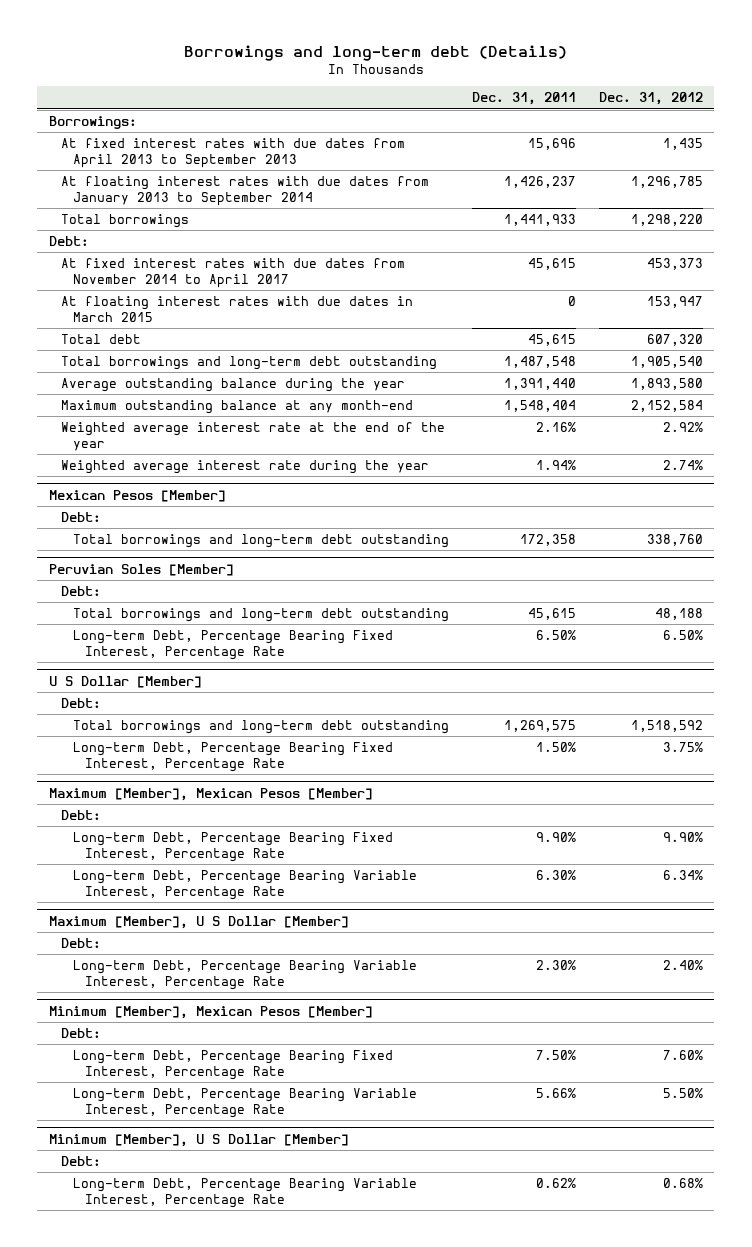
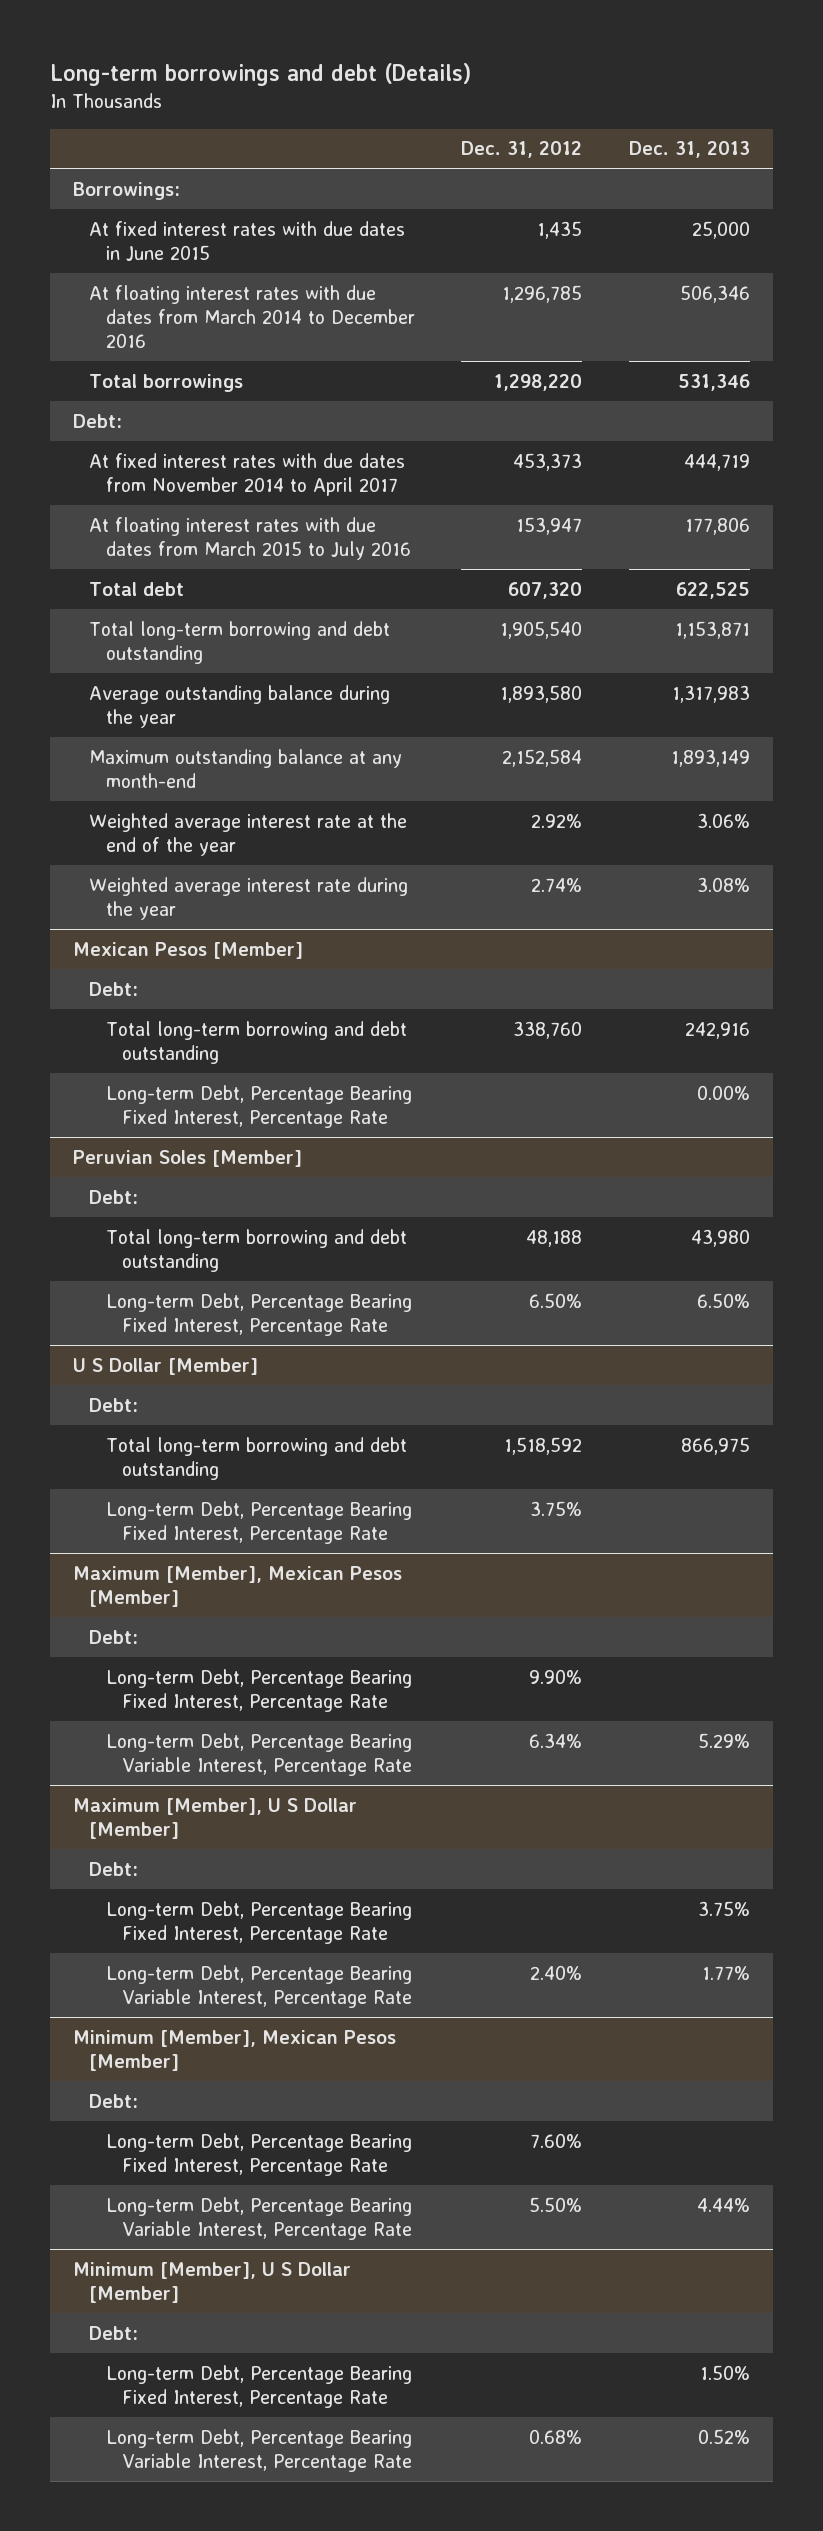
- Borrowings and long-term debt (Details)
+ Long-term borrowings and debt (Details)
- | Dec. 31, 2011 | Dec. 31, 2012
+ | Dec. 31, 2012 | Dec. 31, 2013
- At fixed interest rates with due dates from April 2013 to September 2013 | 15,696 | 1,435
- At floating interest rates with due dates from January 2013 to September 2014 | 1,426,237 | 1,296,785
+ At fixed interest rates with due dates in June 2015 | 1,435 | 25,000
+ At floating interest rates with due dates from March 2014 to December 2016 | 1,296,785 | 506,346
- At floating interest rates with due dates in March 2015 | 0 | 153,947
+ At floating interest rates with due dates from March 2015 to July 2016 | 153,947 | 177,806
- Total borrowings and long-term debt outstanding | 1,487,548 | 1,905,540
+ Total long-term borrowing and debt outstanding | 1,905,540 | 1,153,871
@ Mexican Pesos [Member]
- Total borrowings and long-term debt outstanding | 172,358 | 338,760
+ Total long-term borrowing and debt outstanding | 338,760 | 242,916
+ Long-term Debt, Percentage Bearing Fixed Interest, Percentage Rate | | 0.00%
@ Peruvian Soles [Member]
- Total borrowings and long-term debt outstanding | 45,615 | 48,188
+ Total long-term borrowing and debt outstanding | 48,188 | 43,980
@ U S Dollar [Member]
- Total borrowings and long-term debt outstanding | 1,269,575 | 1,518,592
+ Total long-term borrowing and debt outstanding | 1,518,592 | 866,975
@ Maximum [Member], U S Dollar [Member]
+ Long-term Debt, Percentage Bearing Fixed Interest, Percentage Rate | | 3.75%
@ Minimum [Member], U S Dollar [Member]
+ Long-term Debt, Percentage Bearing Fixed Interest, Percentage Rate | | 1.50%

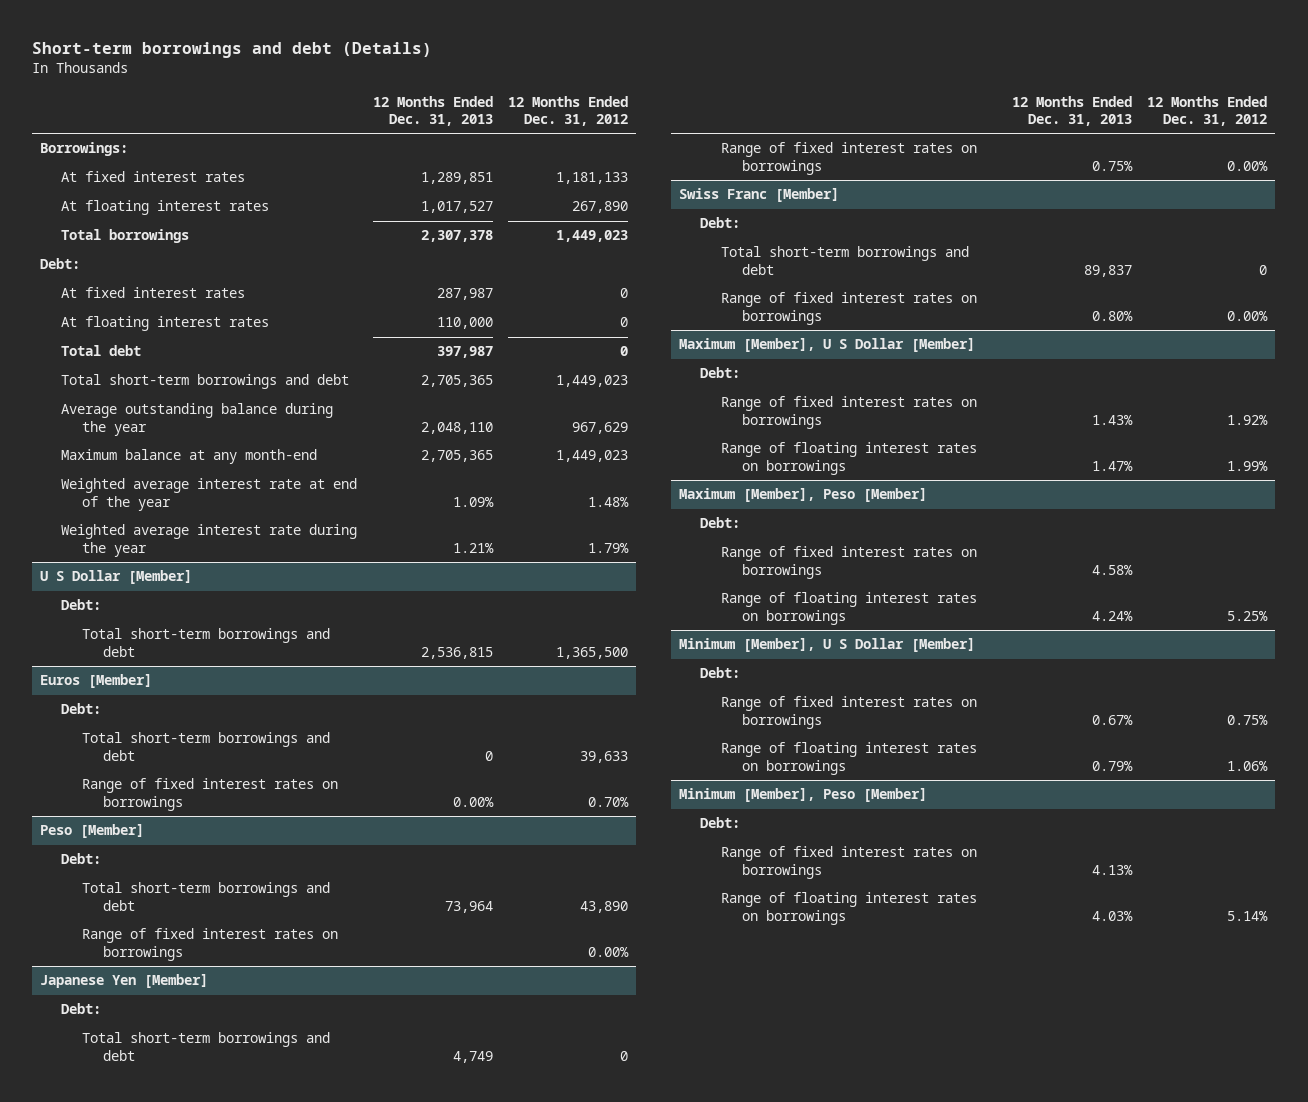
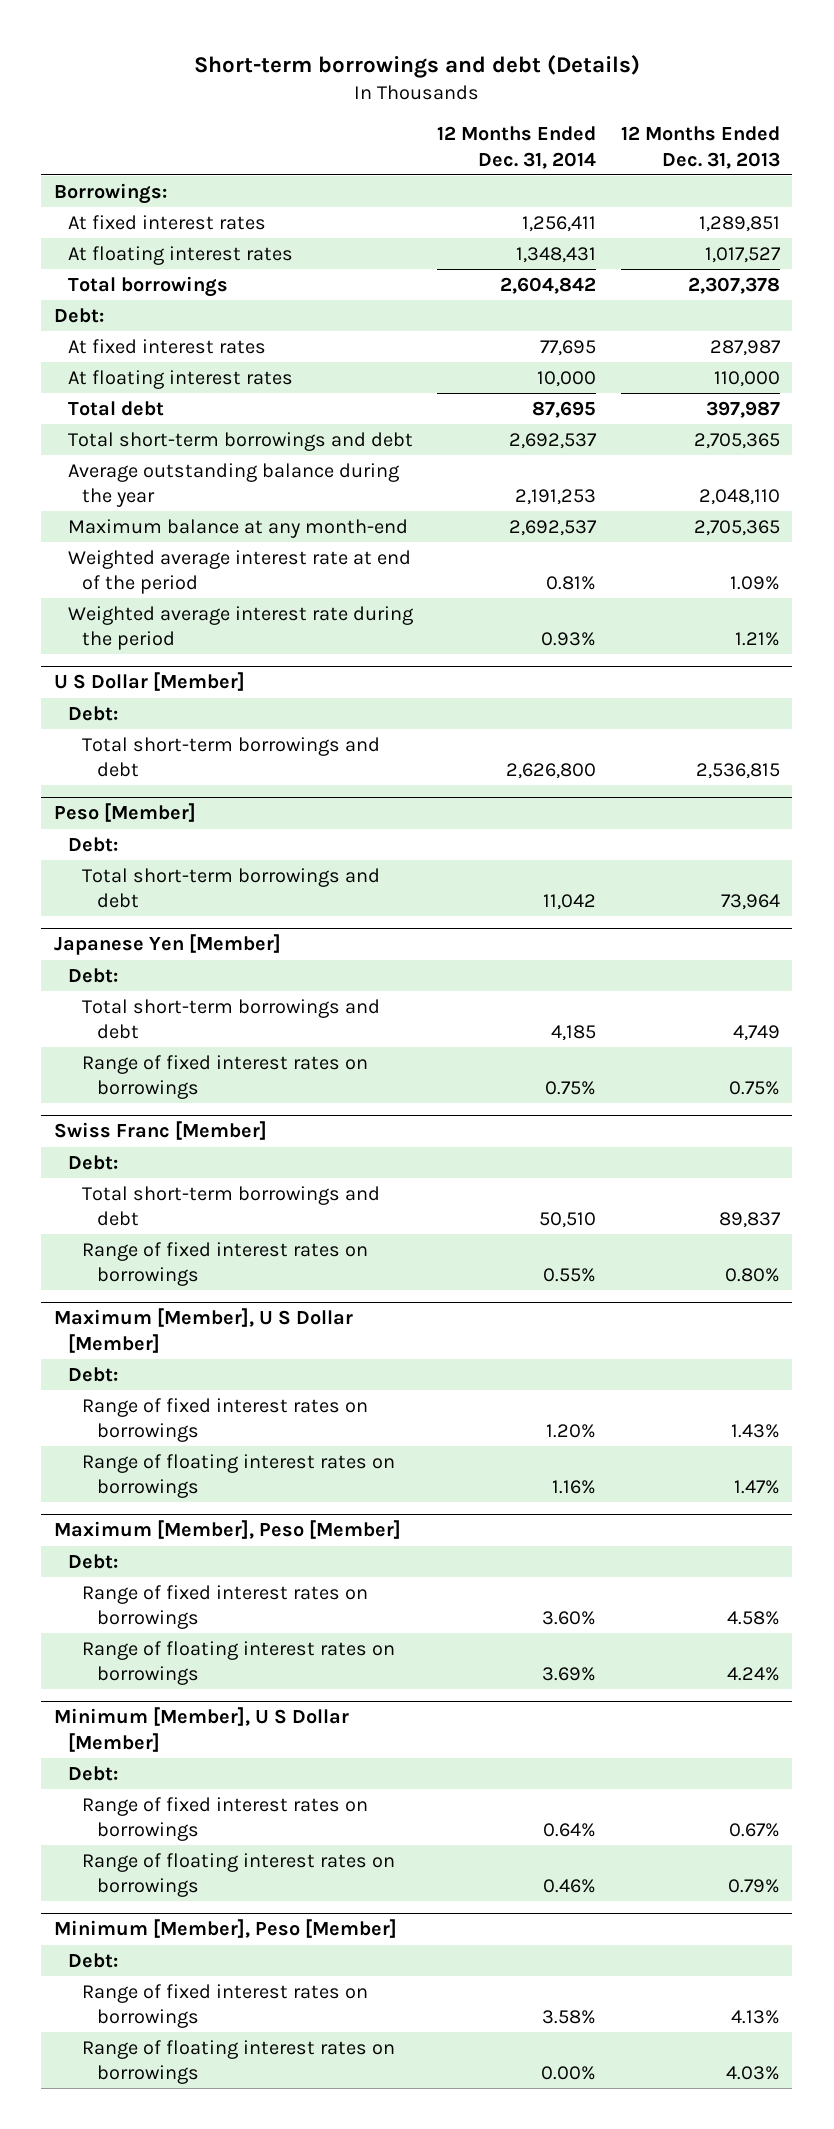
- | 12 Months Ended Dec. 31, 2013 | 12 Months Ended Dec. 31, 2012
+ | 12 Months Ended Dec. 31, 2014 | 12 Months Ended Dec. 31, 2013
- Weighted average interest rate at end of the year | 1.09% | 1.48%
- Weighted average interest rate during the year | 1.21% | 1.79%
+ Weighted average interest rate at end of the period | 0.81% | 1.09%
+ Weighted average interest rate during the period | 0.93% | 1.21%
- Euros [Member]
- Debt:
- Total short-term borrowings and debt | 0 | 39,633
- Range of fixed interest rates on borrowings | 0.00% | 0.70%
@ Peso [Member]
- Range of fixed interest rates on borrowings | | 0.00%

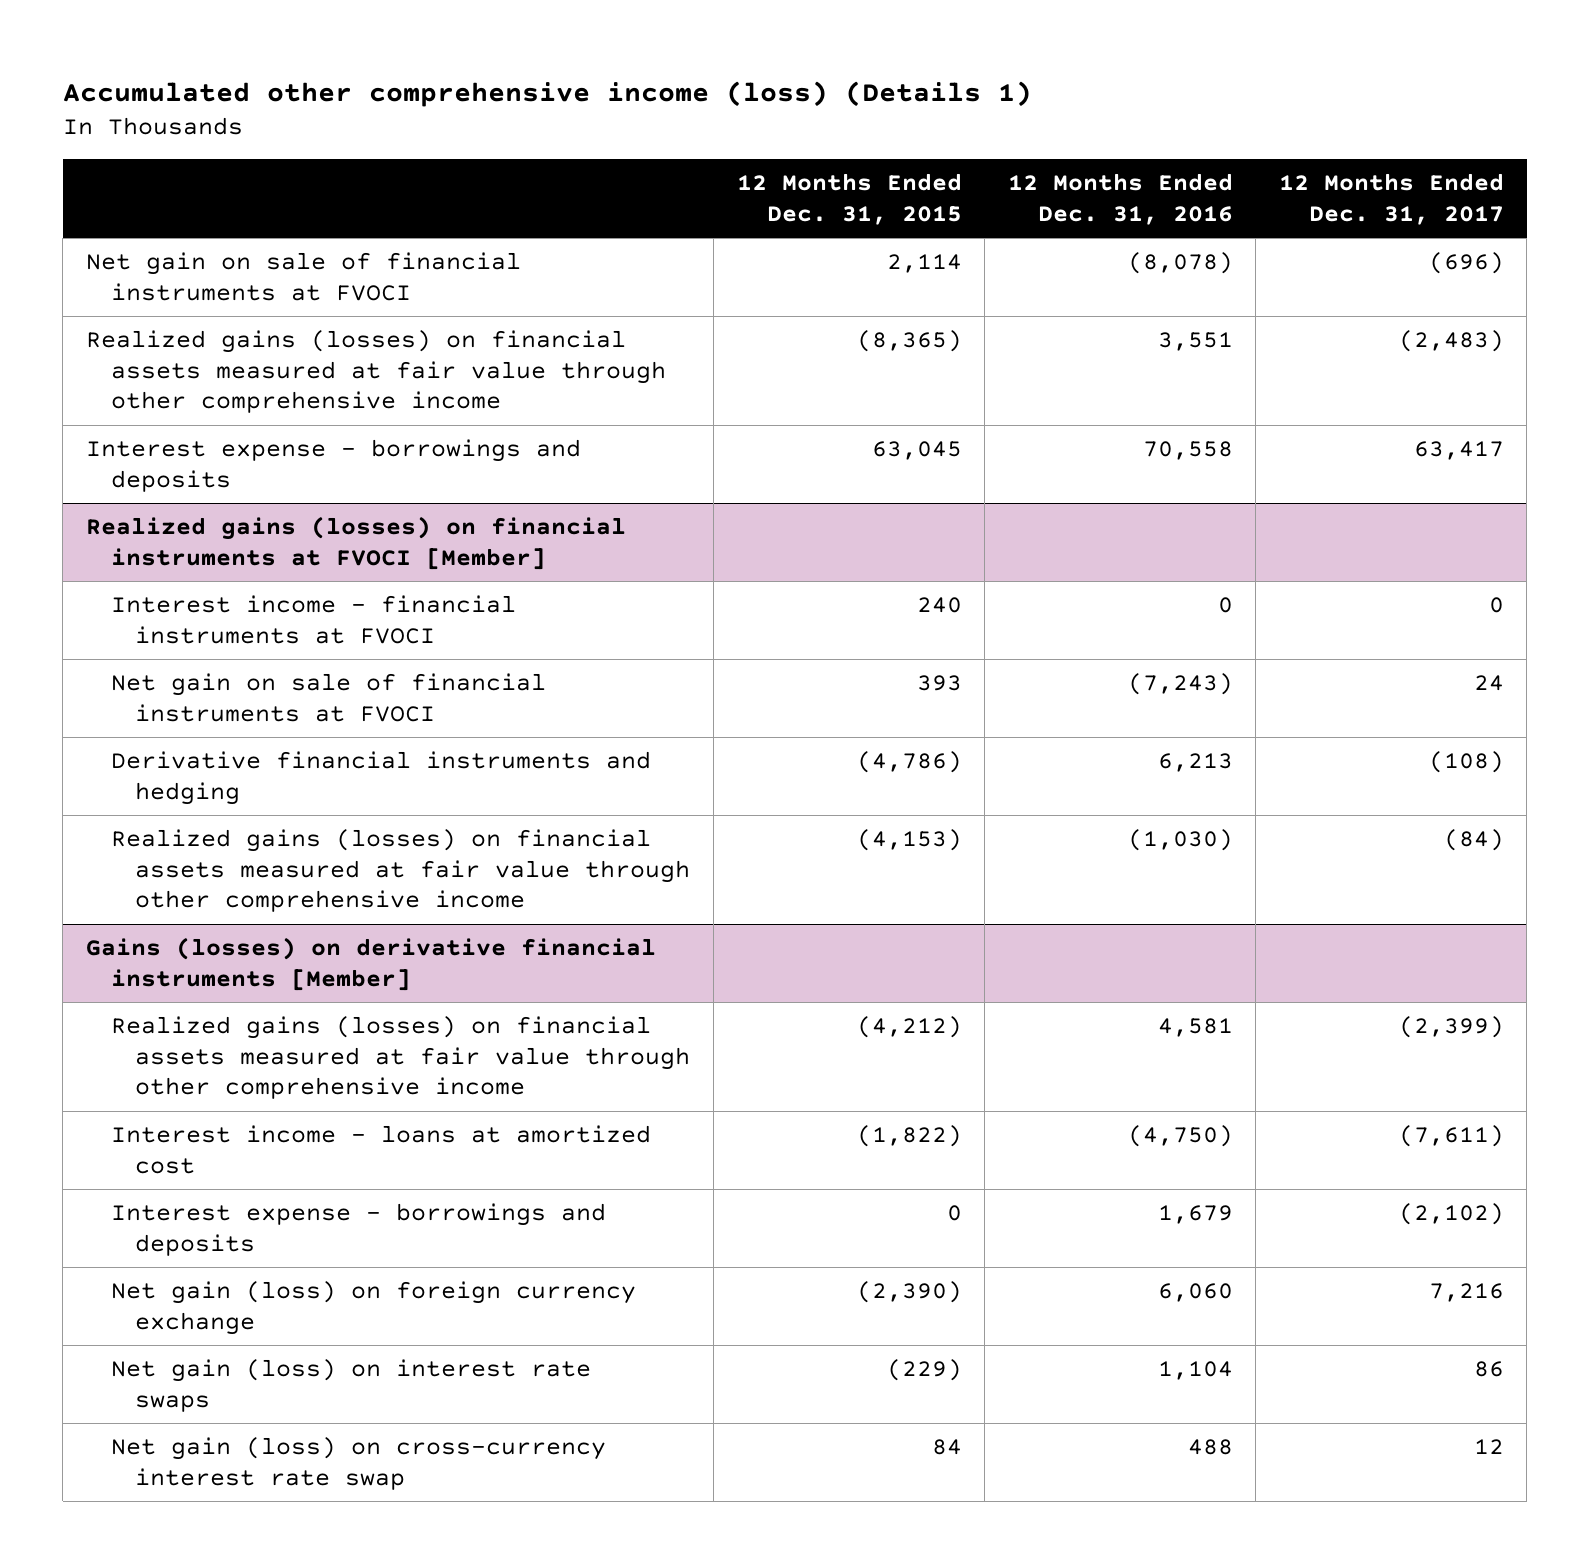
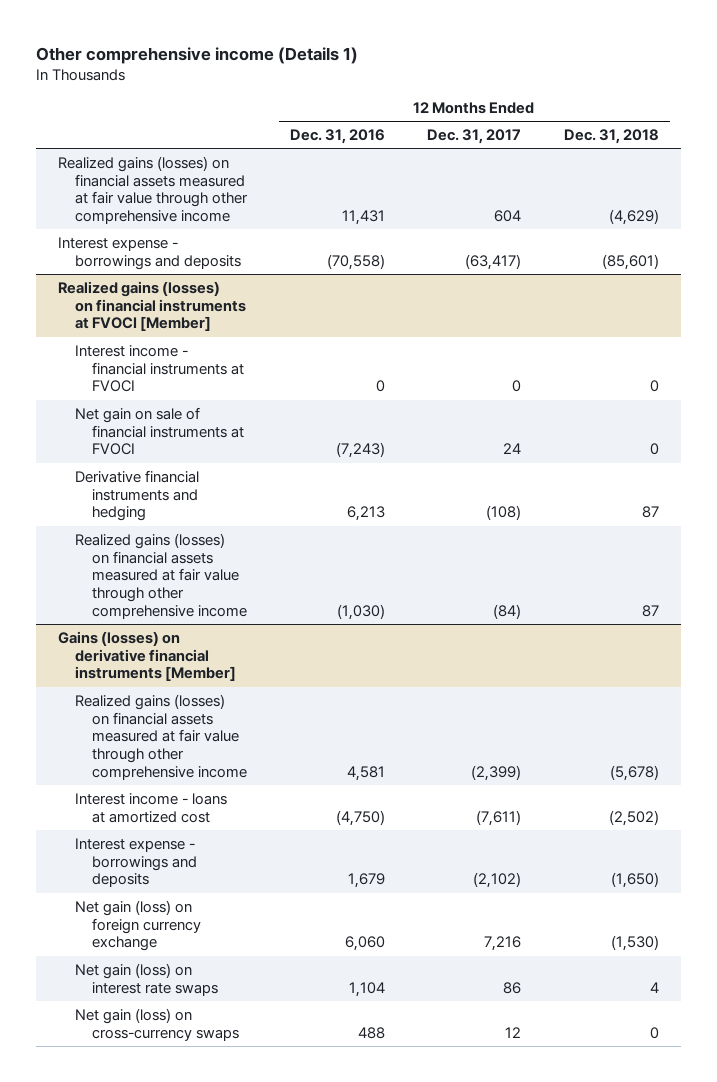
- Accumulated other comprehensive income (loss) (Details 1)
+ Other comprehensive income (Details 1)
- | 12 Months Ended Dec. 31, 2015 | 12 Months Ended Dec. 31, 2016 | 12 Months Ended Dec. 31, 2017
+ | 12 Months Ended Dec. 31, 2016 | 12 Months Ended Dec. 31, 2017 | 12 Months Ended Dec. 31, 2018
- Net gain on sale of financial instruments at FVOCI | 2,114 | (8,078) | (696)
- Realized gains (losses) on financial assets measured at fair value through other comprehensive income | (8,365) | 3,551 | (2,483)
- Interest expense - borrowings and deposits | 63,045 | 70,558 | 63,417
+ Realized gains (losses) on financial assets measured at fair value through other comprehensive income | 11,431 | 604 | (4,629)
+ Interest expense - borrowings and deposits | (70,558) | (63,417) | (85,601)
@ Gains (losses) on derivative financial instruments [Member]
- Net gain (loss) on cross-currency interest rate swap | 84 | 488 | 12
+ Net gain (loss) on cross-currency swaps | 488 | 12 | 0

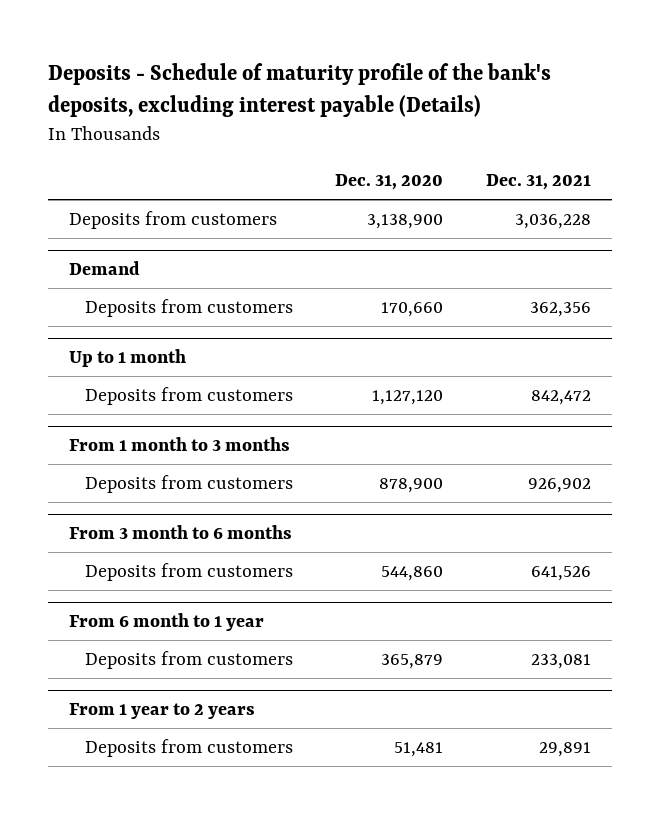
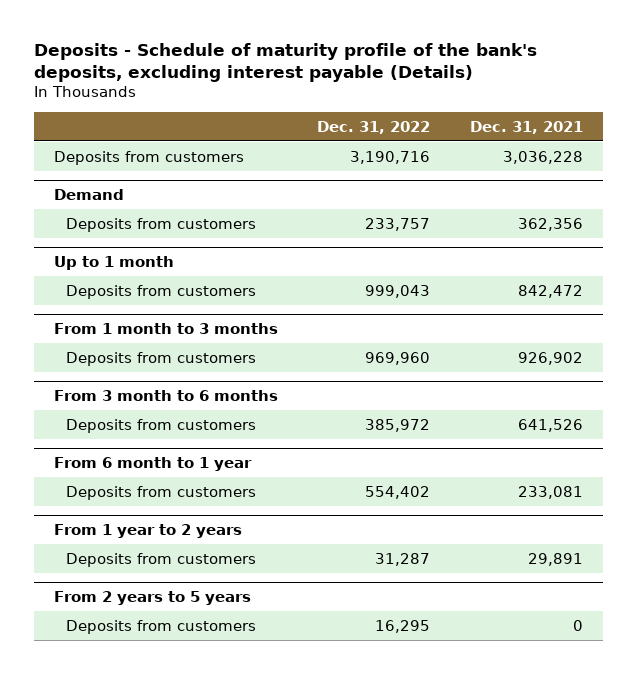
- | Dec. 31, 2020 | Dec. 31, 2021
+ | Dec. 31, 2022 | Dec. 31, 2021
+ From 2 years to 5 years
+ Deposits from customers | 16,295 | 0

